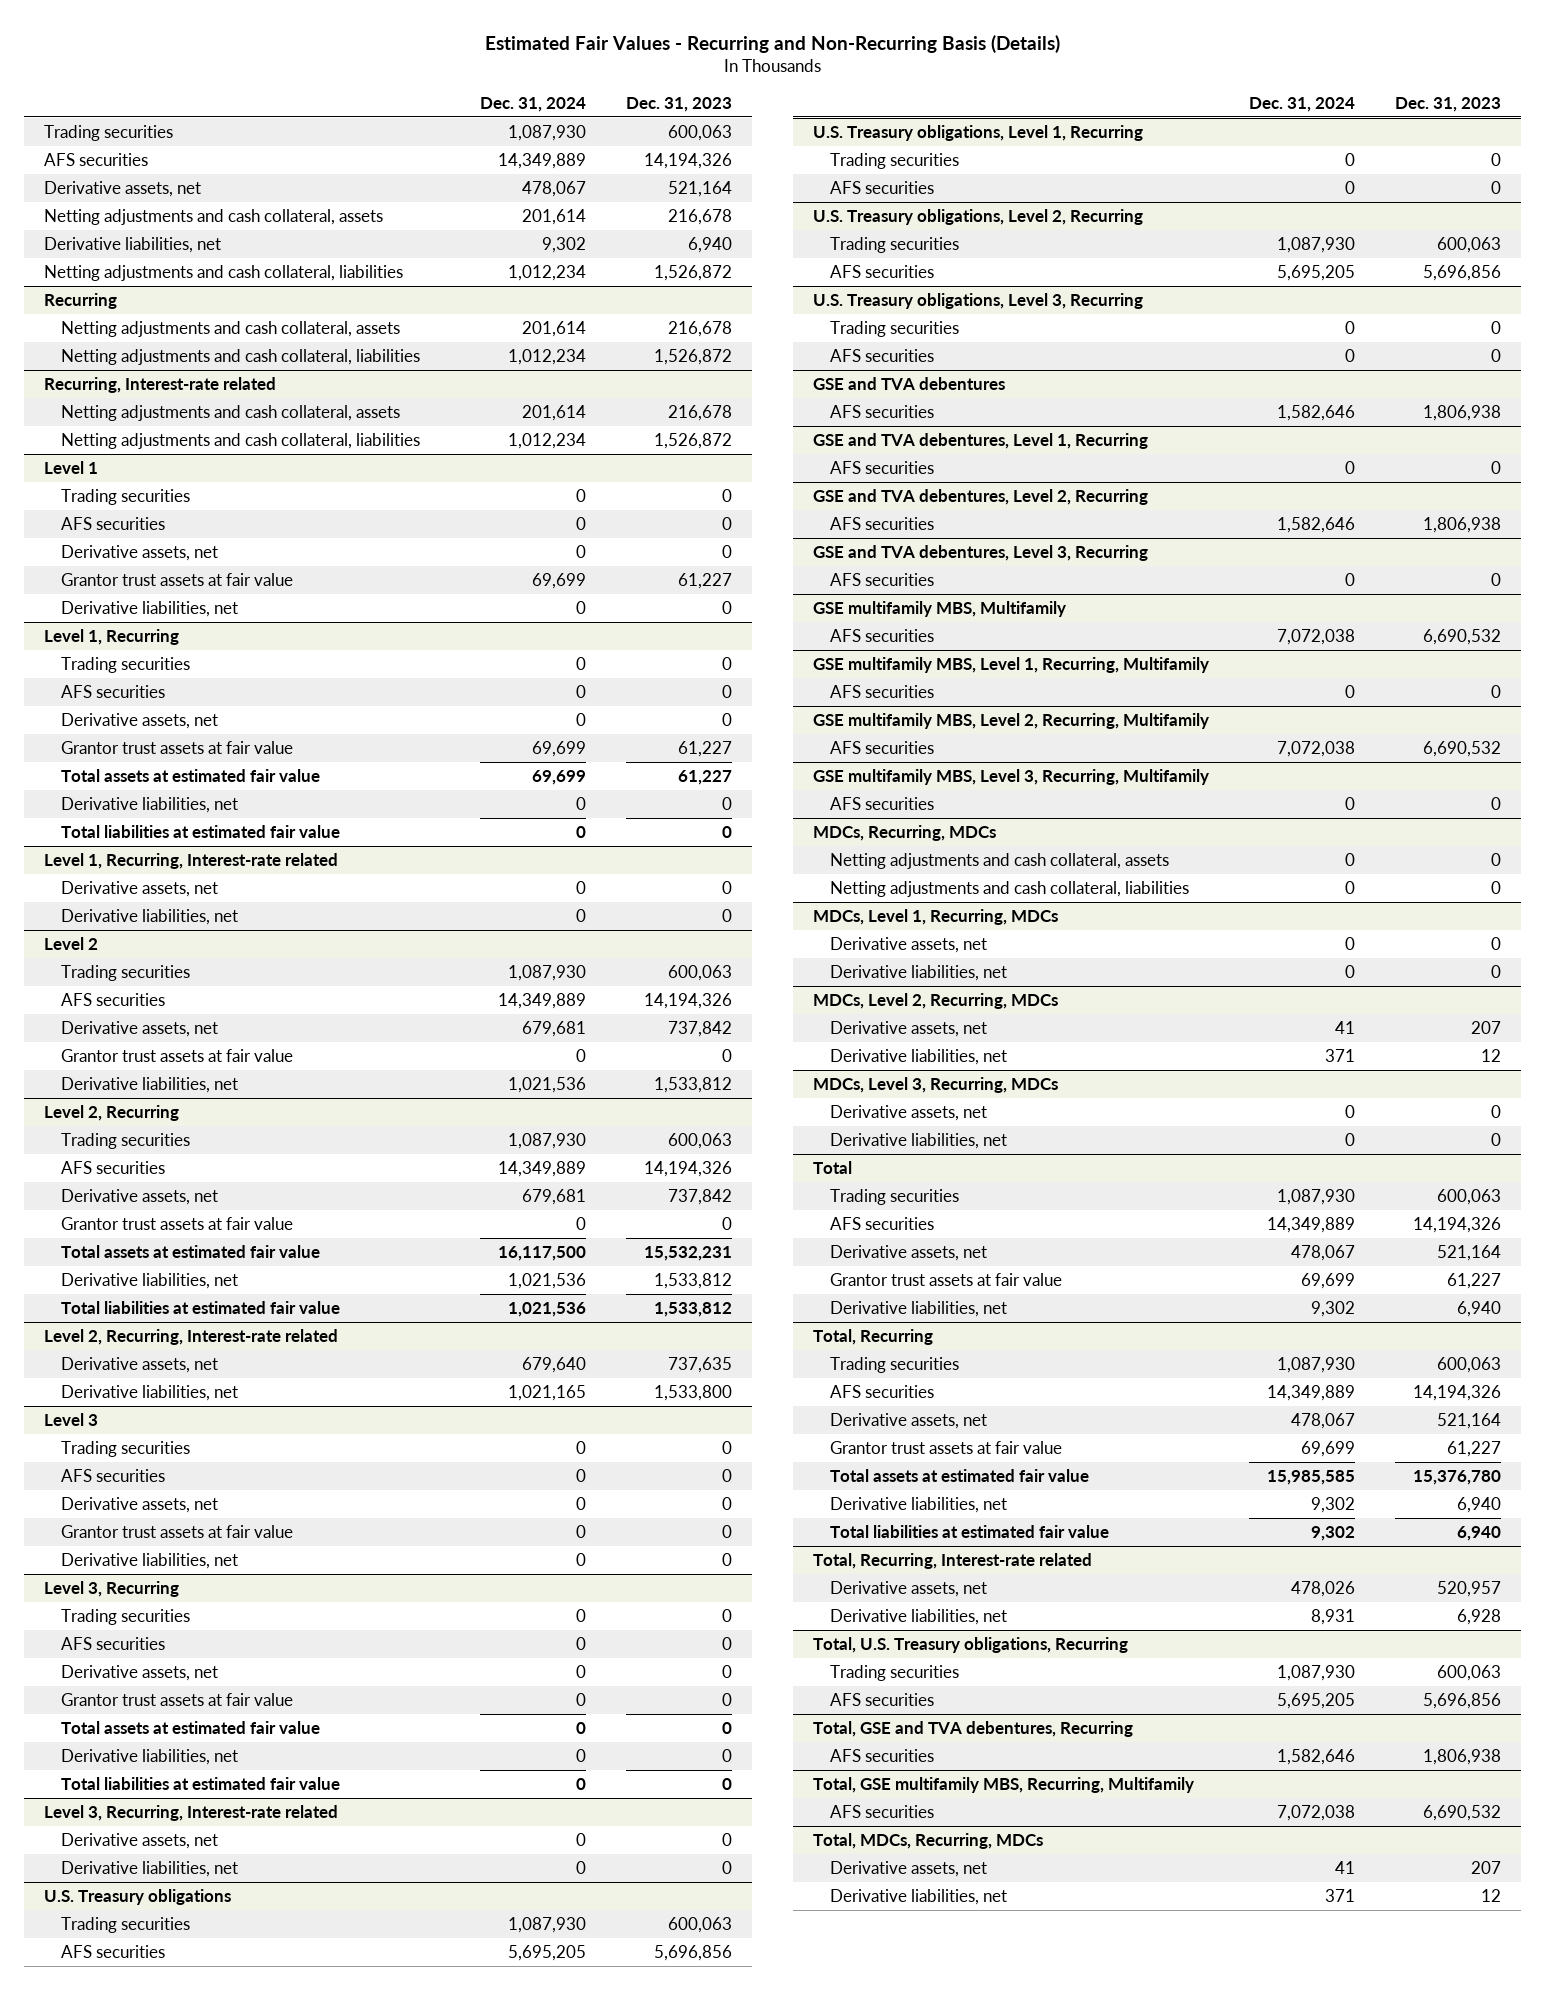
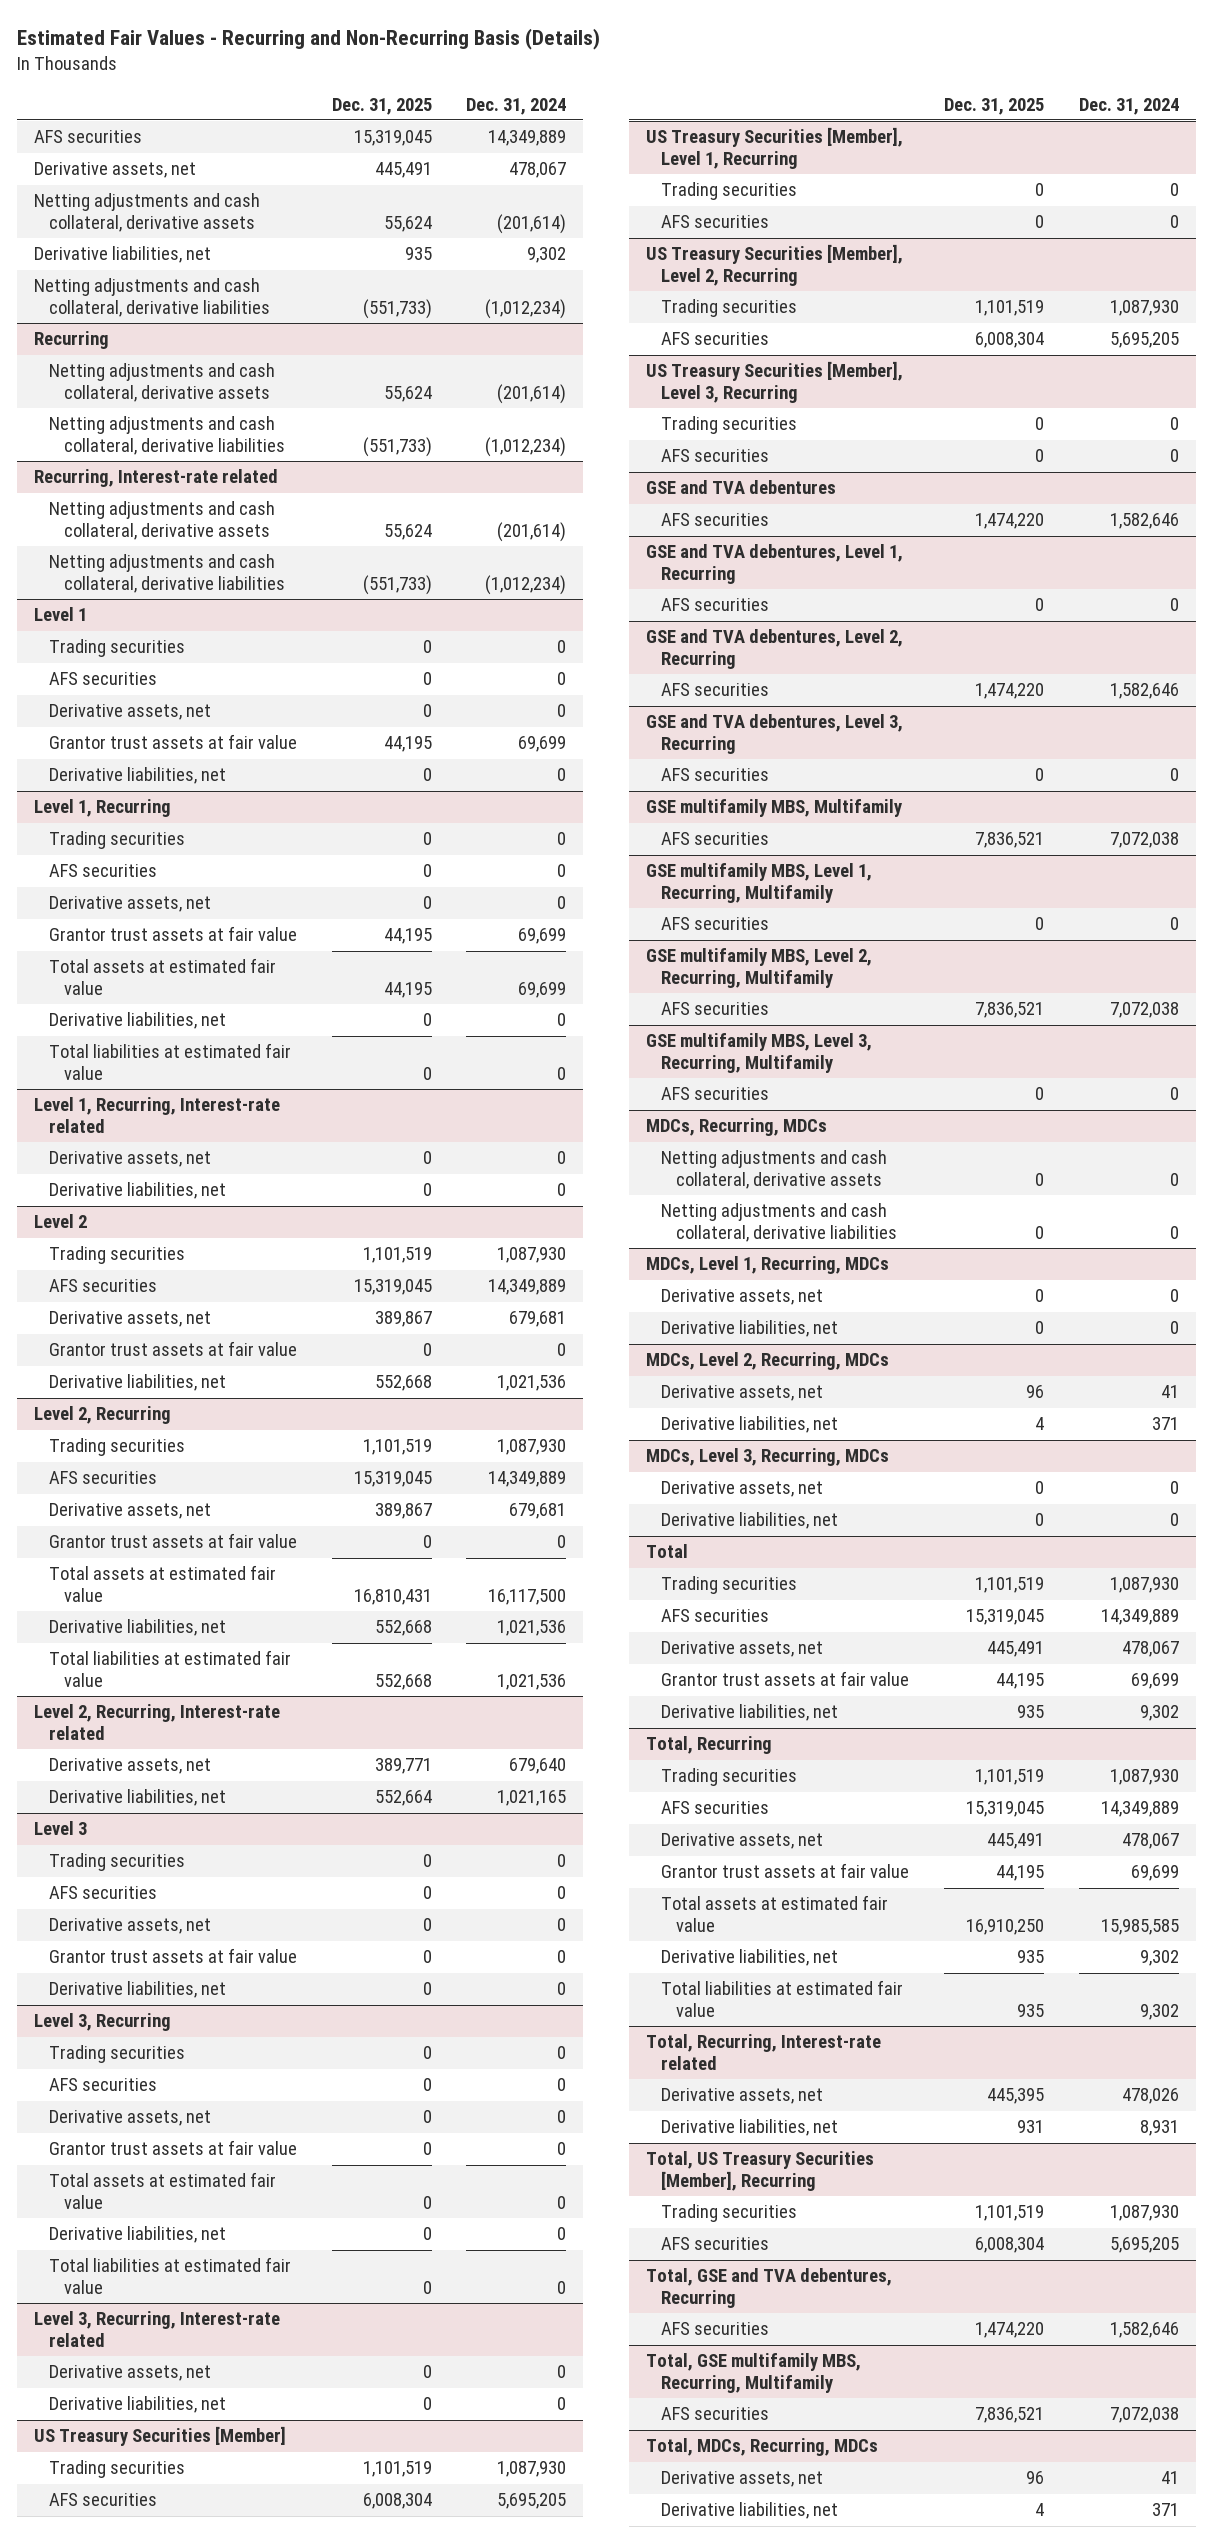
- | Dec. 31, 2024 | Dec. 31, 2023
+ | Dec. 31, 2025 | Dec. 31, 2024
- Trading securities | 1,087,930 | 600,063
- Netting adjustments and cash collateral, assets | 201,614 | 216,678
+ Netting adjustments and cash collateral, derivative assets | 55,624 | (201,614)
- Netting adjustments and cash collateral, liabilities | 1,012,234 | 1,526,872
+ Netting adjustments and cash collateral, derivative liabilities | (551,733) | (1,012,234)
@ Recurring
- Netting adjustments and cash collateral, assets | 201,614 | 216,678
- Netting adjustments and cash collateral, liabilities | 1,012,234 | 1,526,872
+ Netting adjustments and cash collateral, derivative assets | 55,624 | (201,614)
+ Netting adjustments and cash collateral, derivative liabilities | (551,733) | (1,012,234)
@ Recurring, Interest-rate related
- Netting adjustments and cash collateral, assets | 201,614 | 216,678
- Netting adjustments and cash collateral, liabilities | 1,012,234 | 1,526,872
+ Netting adjustments and cash collateral, derivative assets | 55,624 | (201,614)
+ Netting adjustments and cash collateral, derivative liabilities | (551,733) | (1,012,234)
- U.S. Treasury obligations
+ US Treasury Securities [Member]
- U.S. Treasury obligations, Level 1, Recurring
+ US Treasury Securities [Member], Level 1, Recurring
- U.S. Treasury obligations, Level 2, Recurring
+ US Treasury Securities [Member], Level 2, Recurring
- U.S. Treasury obligations, Level 3, Recurring
+ US Treasury Securities [Member], Level 3, Recurring
@ MDCs, Recurring, MDCs
- Netting adjustments and cash collateral, assets | 0 | 0
- Netting adjustments and cash collateral, liabilities | 0 | 0
+ Netting adjustments and cash collateral, derivative assets | 0 | 0
+ Netting adjustments and cash collateral, derivative liabilities | 0 | 0
- Total, U.S. Treasury obligations, Recurring
+ Total, US Treasury Securities [Member], Recurring

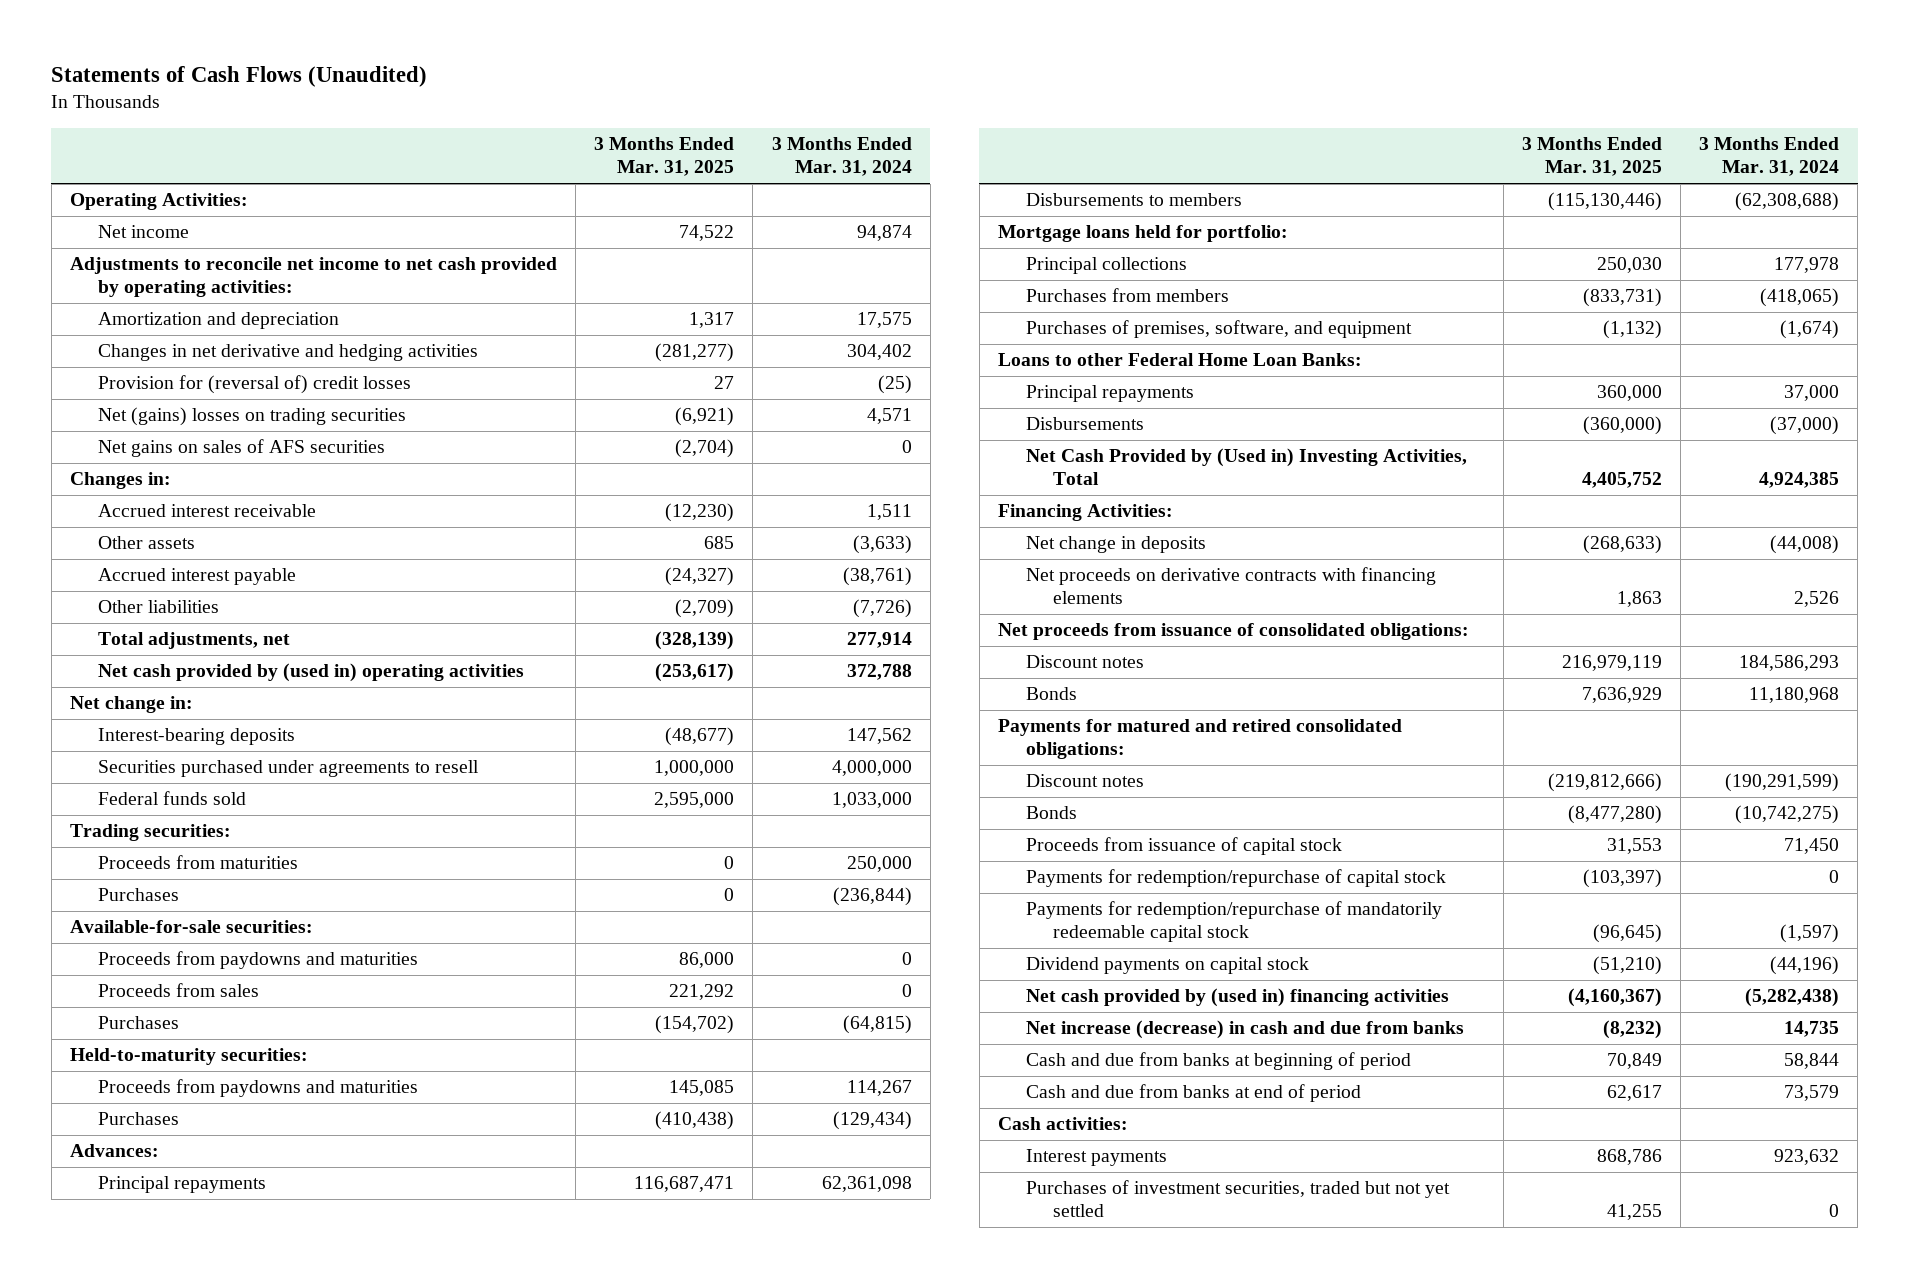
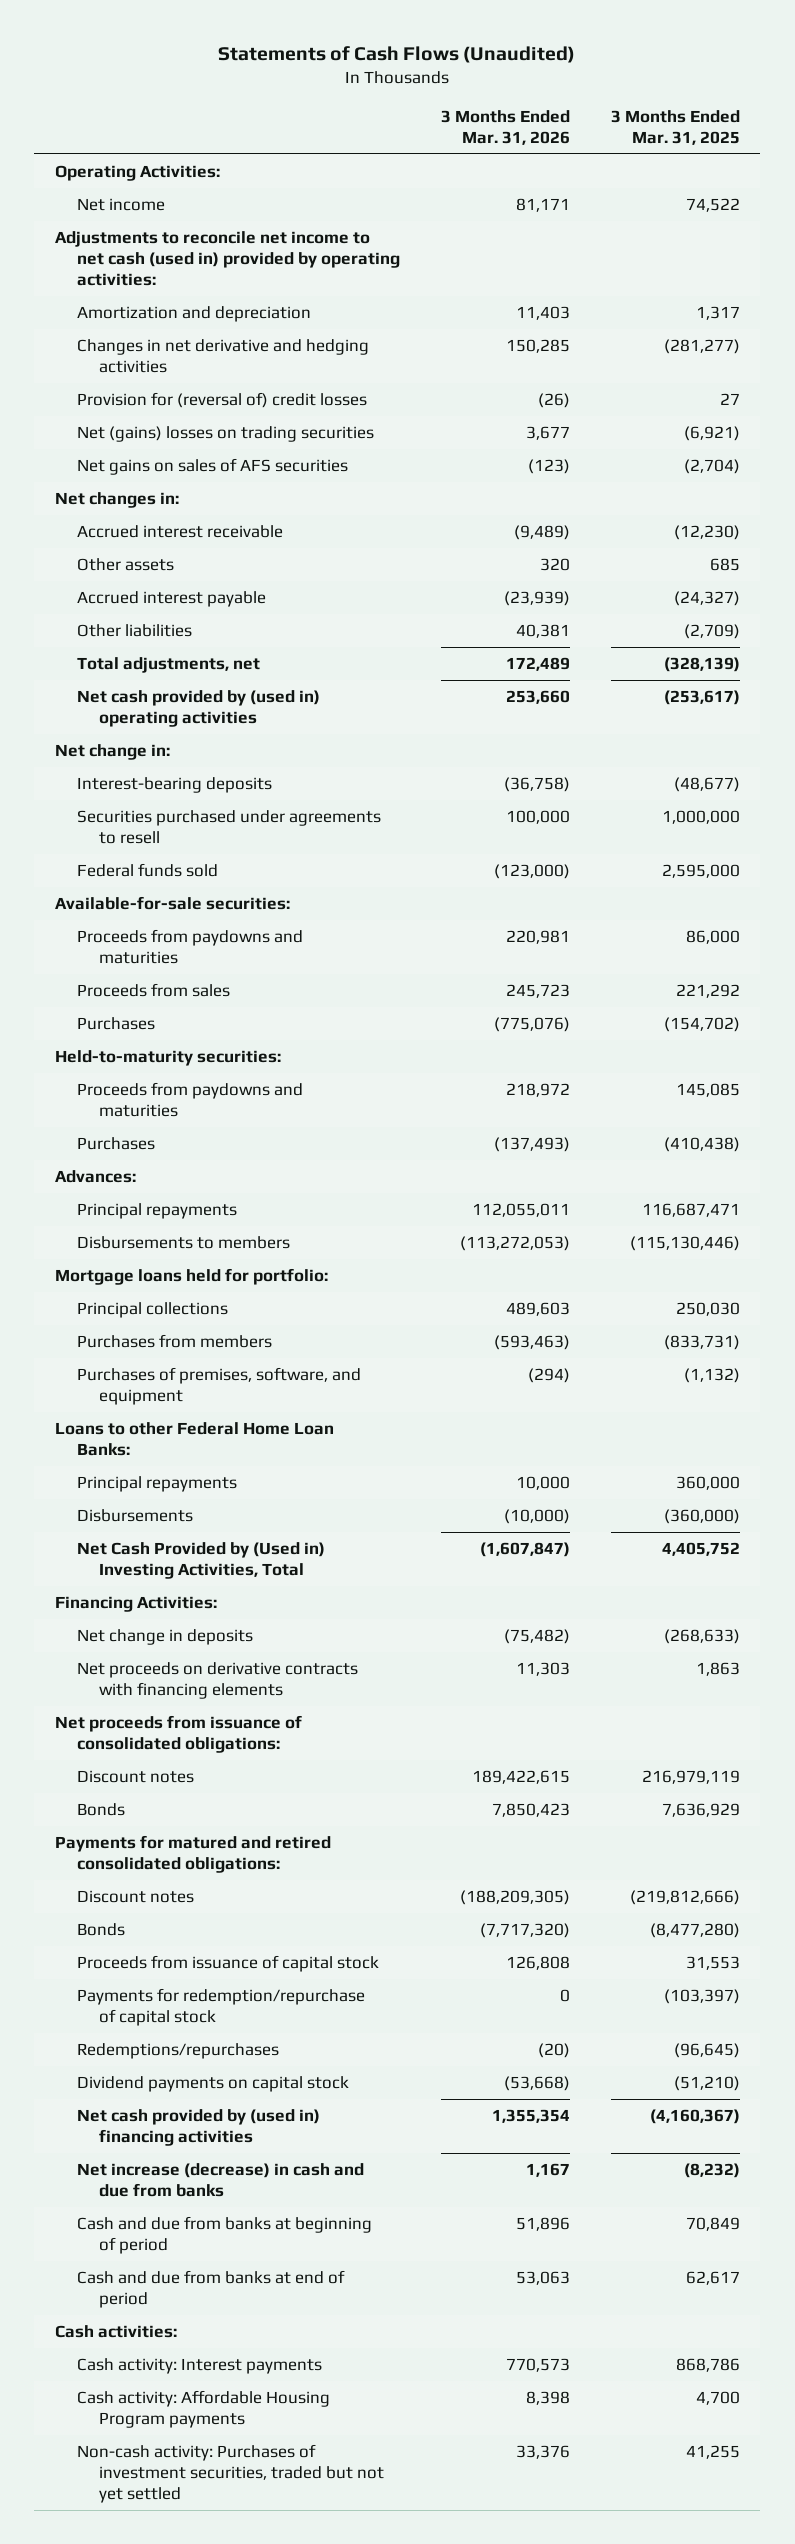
- | 3 Months Ended Mar. 31, 2025 | 3 Months Ended Mar. 31, 2024
+ | 3 Months Ended Mar. 31, 2026 | 3 Months Ended Mar. 31, 2025
- Adjustments to reconcile net income to net cash provided by operating activities:
+ Adjustments to reconcile net income to net cash (used in) provided by operating activities:
- Changes in:
+ Net changes in:
- Trading securities:
- Proceeds from maturities | 0 | 250,000
- Purchases | 0 | (236,844)
- Payments for redemption/repurchase of mandatorily redeemable capital stock | (96,645) | (1,597)
+ Redemptions/repurchases | (20) | (96,645)
- Interest payments | 868,786 | 923,632
- Purchases of investment securities, traded but not yet settled | 41,255 | 0
+ Cash activity: Interest payments | 770,573 | 868,786
+ Cash activity: Affordable Housing Program payments | 8,398 | 4,700
+ Non-cash activity: Purchases of investment securities, traded but not yet settled | 33,376 | 41,255

